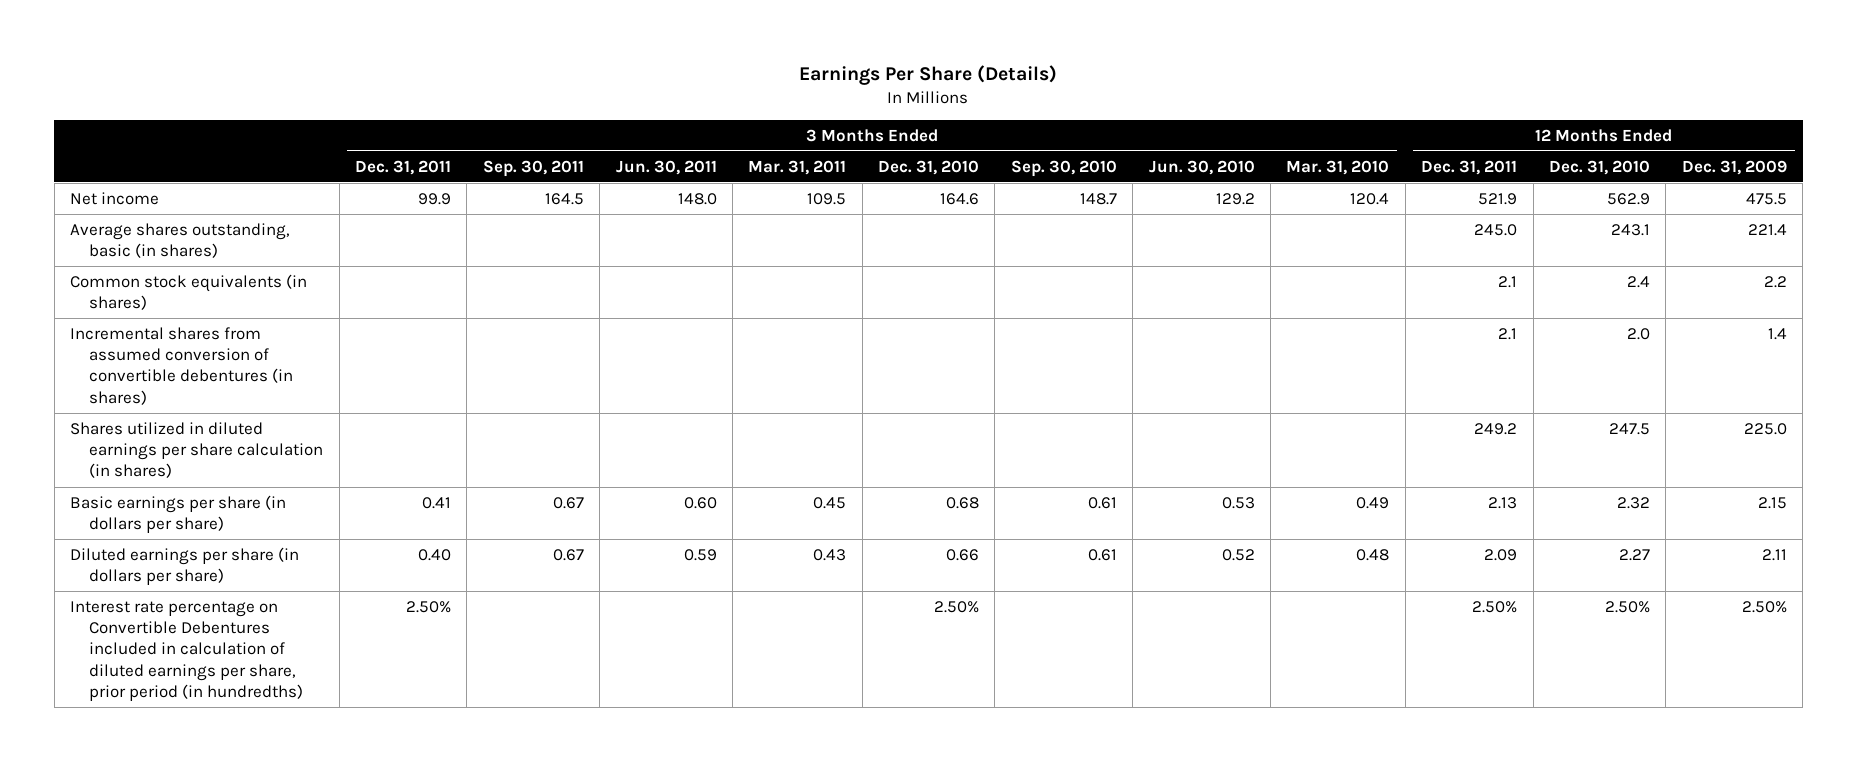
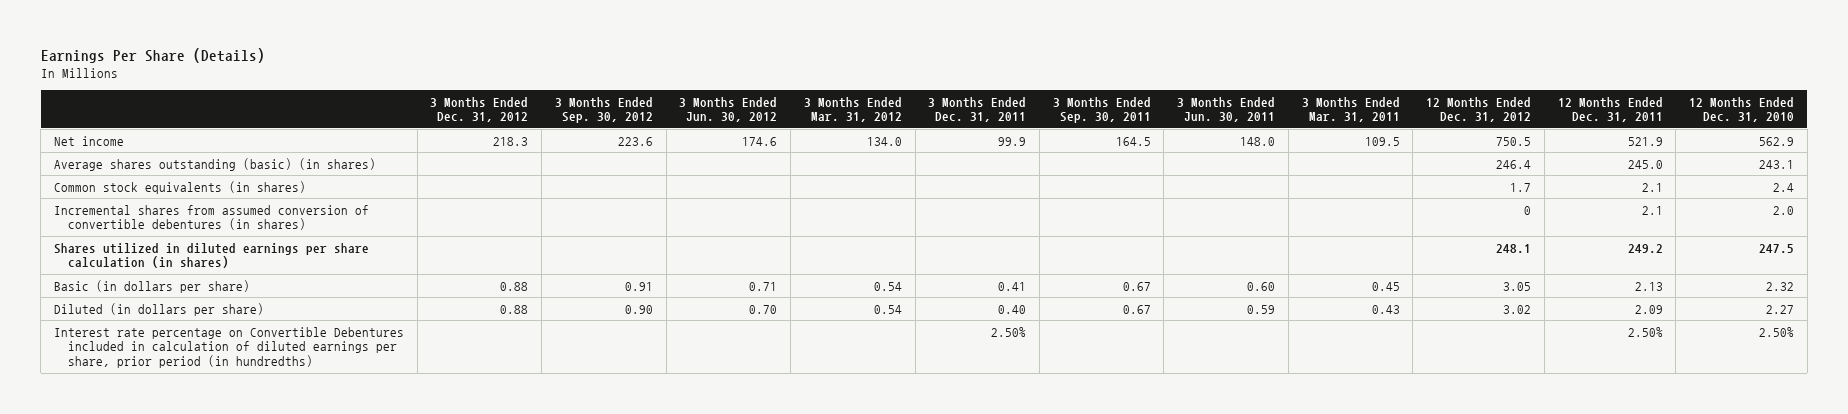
- | 3 Months Ended Dec. 31, 2011 | 3 Months Ended Sep. 30, 2011 | 3 Months Ended Jun. 30, 2011 | 3 Months Ended Mar. 31, 2011 | 3 Months Ended Dec. 31, 2010 | 3 Months Ended Sep. 30, 2010 | 3 Months Ended Jun. 30, 2010 | 3 Months Ended Mar. 31, 2010 | 12 Months Ended Dec. 31, 2011 | 12 Months Ended Dec. 31, 2010 | 12 Months Ended Dec. 31, 2009
+ | 3 Months Ended Dec. 31, 2012 | 3 Months Ended Sep. 30, 2012 | 3 Months Ended Jun. 30, 2012 | 3 Months Ended Mar. 31, 2012 | 3 Months Ended Dec. 31, 2011 | 3 Months Ended Sep. 30, 2011 | 3 Months Ended Jun. 30, 2011 | 3 Months Ended Mar. 31, 2011 | 12 Months Ended Dec. 31, 2012 | 12 Months Ended Dec. 31, 2011 | 12 Months Ended Dec. 31, 2010
- Average shares outstanding, basic (in shares) | | | | | | | | | 245.0 | 243.1 | 221.4
+ Average shares outstanding (basic) (in shares) | | | | | | | | | 246.4 | 245.0 | 243.1
- Basic earnings per share (in dollars per share) | 0.41 | 0.67 | 0.60 | 0.45 | 0.68 | 0.61 | 0.53 | 0.49 | 2.13 | 2.32 | 2.15
- Diluted earnings per share (in dollars per share) | 0.40 | 0.67 | 0.59 | 0.43 | 0.66 | 0.61 | 0.52 | 0.48 | 2.09 | 2.27 | 2.11
+ Basic (in dollars per share) | 0.88 | 0.91 | 0.71 | 0.54 | 0.41 | 0.67 | 0.60 | 0.45 | 3.05 | 2.13 | 2.32
+ Diluted (in dollars per share) | 0.88 | 0.90 | 0.70 | 0.54 | 0.40 | 0.67 | 0.59 | 0.43 | 3.02 | 2.09 | 2.27

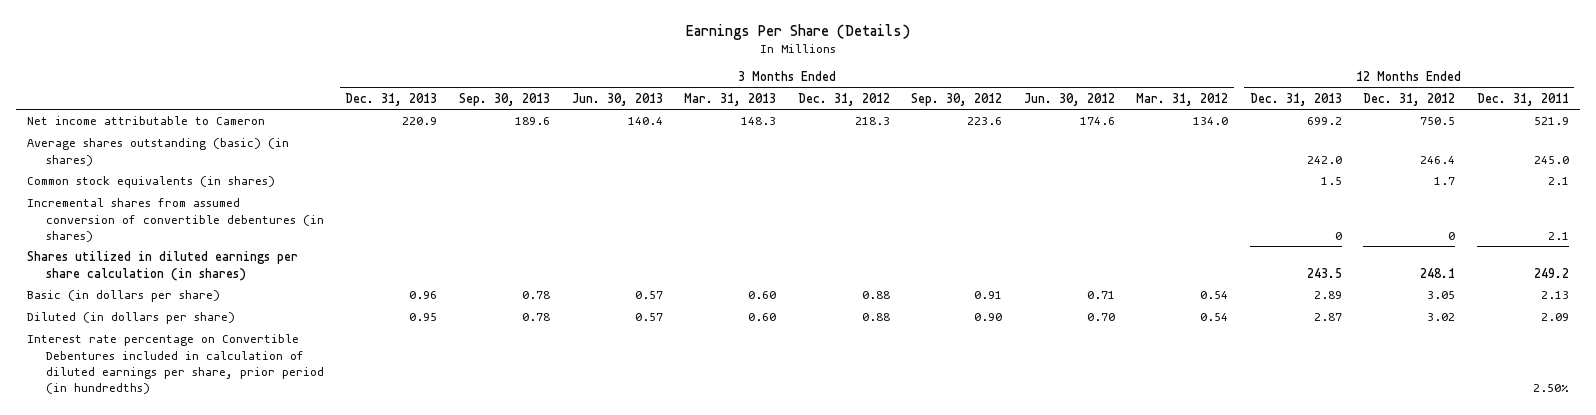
- | 3 Months Ended Dec. 31, 2012 | 3 Months Ended Sep. 30, 2012 | 3 Months Ended Jun. 30, 2012 | 3 Months Ended Mar. 31, 2012 | 3 Months Ended Dec. 31, 2011 | 3 Months Ended Sep. 30, 2011 | 3 Months Ended Jun. 30, 2011 | 3 Months Ended Mar. 31, 2011 | 12 Months Ended Dec. 31, 2012 | 12 Months Ended Dec. 31, 2011 | 12 Months Ended Dec. 31, 2010
+ | 3 Months Ended Dec. 31, 2013 | 3 Months Ended Sep. 30, 2013 | 3 Months Ended Jun. 30, 2013 | 3 Months Ended Mar. 31, 2013 | 3 Months Ended Dec. 31, 2012 | 3 Months Ended Sep. 30, 2012 | 3 Months Ended Jun. 30, 2012 | 3 Months Ended Mar. 31, 2012 | 12 Months Ended Dec. 31, 2013 | 12 Months Ended Dec. 31, 2012 | 12 Months Ended Dec. 31, 2011
- Net income | 218.3 | 223.6 | 174.6 | 134.0 | 99.9 | 164.5 | 148.0 | 109.5 | 750.5 | 521.9 | 562.9
+ Net income attributable to Cameron | 220.9 | 189.6 | 140.4 | 148.3 | 218.3 | 223.6 | 174.6 | 134.0 | 699.2 | 750.5 | 521.9

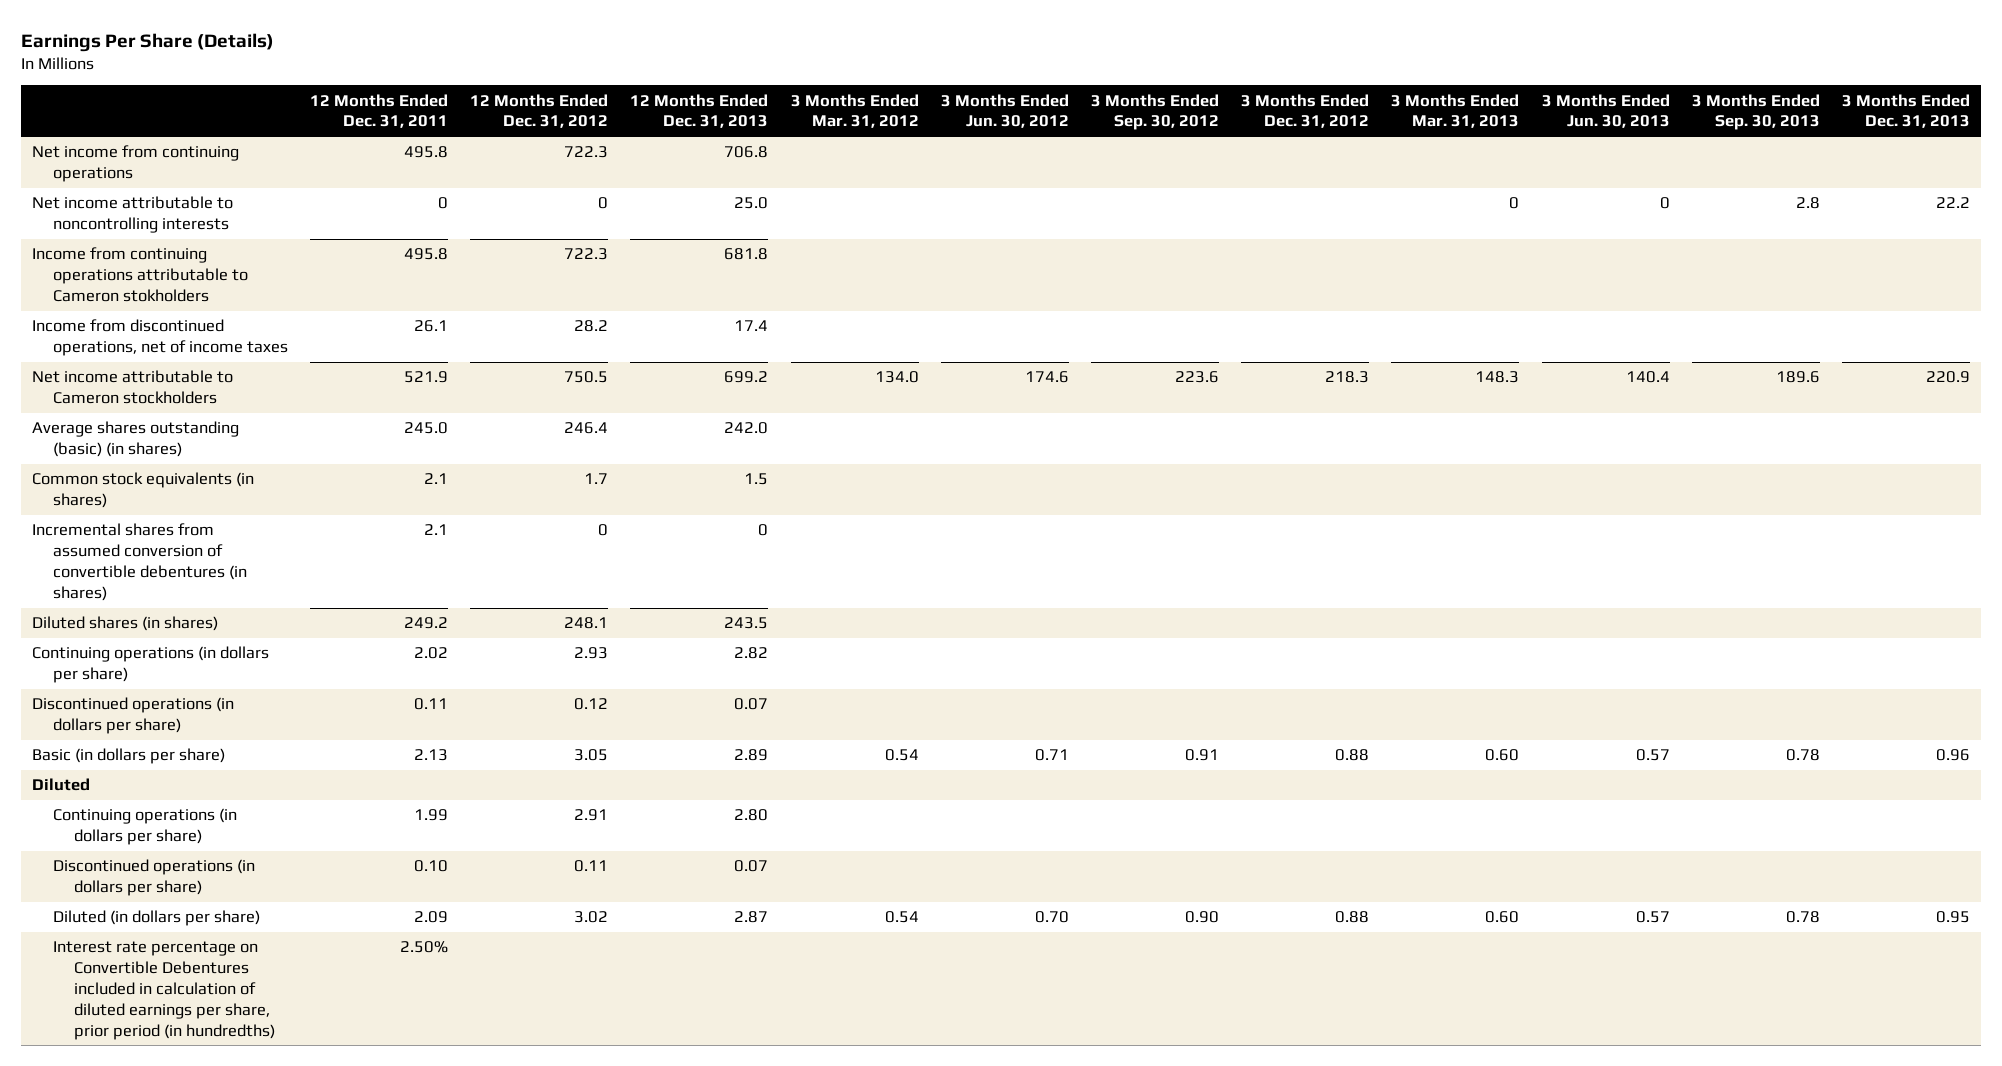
- | 3 Months Ended Dec. 31, 2013 | 3 Months Ended Sep. 30, 2013 | 3 Months Ended Jun. 30, 2013 | 3 Months Ended Mar. 31, 2013 | 3 Months Ended Dec. 31, 2012 | 3 Months Ended Sep. 30, 2012 | 3 Months Ended Jun. 30, 2012 | 3 Months Ended Mar. 31, 2012 | 12 Months Ended Dec. 31, 2013 | 12 Months Ended Dec. 31, 2012 | 12 Months Ended Dec. 31, 2011
+ | 12 Months Ended Dec. 31, 2011 | 12 Months Ended Dec. 31, 2012 | 12 Months Ended Dec. 31, 2013 | 3 Months Ended Mar. 31, 2012 | 3 Months Ended Jun. 30, 2012 | 3 Months Ended Sep. 30, 2012 | 3 Months Ended Dec. 31, 2012 | 3 Months Ended Mar. 31, 2013 | 3 Months Ended Jun. 30, 2013 | 3 Months Ended Sep. 30, 2013 | 3 Months Ended Dec. 31, 2013
- Net income attributable to Cameron | 220.9 | 189.6 | 140.4 | 148.3 | 218.3 | 223.6 | 174.6 | 134.0 | 699.2 | 750.5 | 521.9
+ Net income from continuing operations | 495.8 | 722.3 | 706.8 | | | | | | | |
+ Net income attributable to noncontrolling interests | 0 | 0 | 25.0 | | | | | 0 | 0 | 2.8 | 22.2
+ Income from continuing operations attributable to Cameron stokholders | 495.8 | 722.3 | 681.8 | | | | | | | |
+ Income from discontinued operations, net of income taxes | 26.1 | 28.2 | 17.4 | | | | | | | |
+ Net income attributable to Cameron stockholders | 521.9 | 750.5 | 699.2 | 134.0 | 174.6 | 223.6 | 218.3 | 148.3 | 140.4 | 189.6 | 220.9
- Shares utilized in diluted earnings per share calculation (in shares) | | | | | | | | | 243.5 | 248.1 | 249.2
+ Diluted shares (in shares) | 249.2 | 248.1 | 243.5 | | | | | | | |
+ Continuing operations (in dollars per share) | 2.02 | 2.93 | 2.82 | | | | | | | |
+ Discontinued operations (in dollars per share) | 0.11 | 0.12 | 0.07 | | | | | | | |
+ Diluted
+ Continuing operations (in dollars per share) | 1.99 | 2.91 | 2.80 | | | | | | | |
+ Discontinued operations (in dollars per share) | 0.10 | 0.11 | 0.07 | | | | | | | |

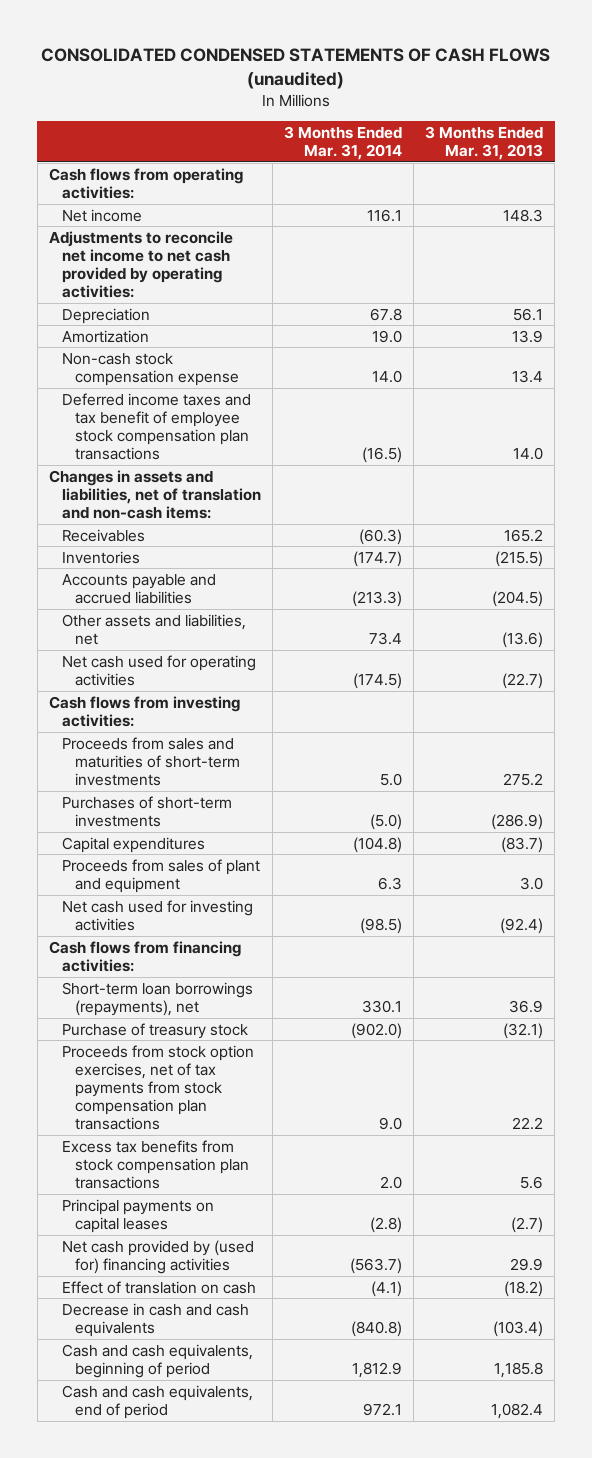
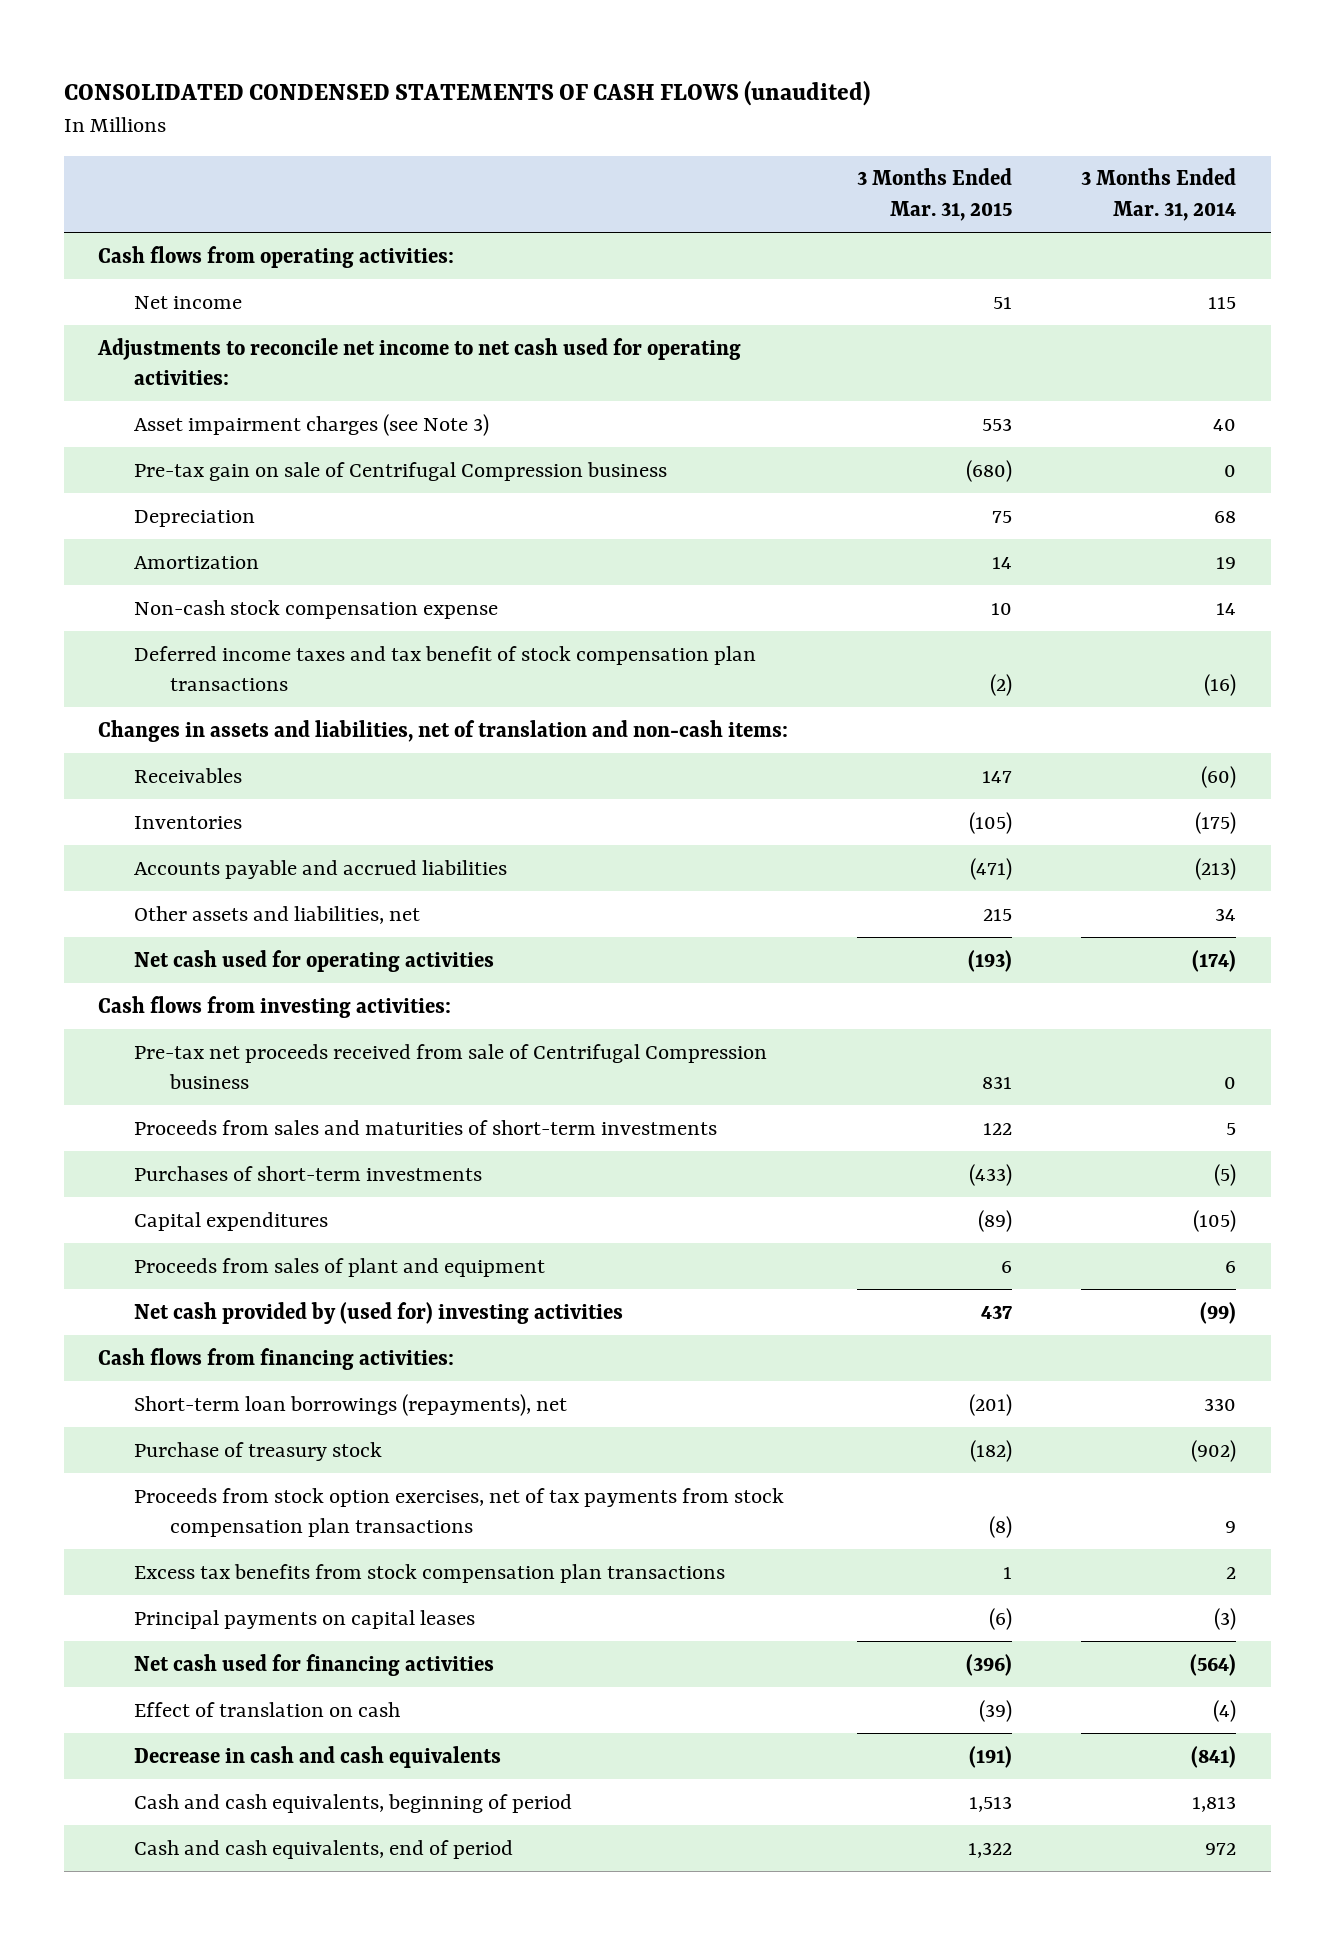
- | 3 Months Ended Mar. 31, 2014 | 3 Months Ended Mar. 31, 2013
+ | 3 Months Ended Mar. 31, 2015 | 3 Months Ended Mar. 31, 2014
- Net income | 116.1 | 148.3
- Adjustments to reconcile net income to net cash provided by operating activities:
- Depreciation | 67.8 | 56.1
- Amortization | 19.0 | 13.9
- Non-cash stock compensation expense | 14.0 | 13.4
- Deferred income taxes and tax benefit of employee stock compensation plan transactions | (16.5) | 14.0
+ Net income | 51 | 115
+ Adjustments to reconcile net income to net cash used for operating activities:
+ Asset impairment charges (see Note 3) | 553 | 40
+ Pre-tax gain on sale of Centrifugal Compression business | (680) | 0
+ Depreciation | 75 | 68
+ Amortization | 14 | 19
+ Non-cash stock compensation expense | 10 | 14
+ Deferred income taxes and tax benefit of stock compensation plan transactions | (2) | (16)
- Receivables | (60.3) | 165.2
- Inventories | (174.7) | (215.5)
- Accounts payable and accrued liabilities | (213.3) | (204.5)
- Other assets and liabilities, net | 73.4 | (13.6)
- Net cash used for operating activities | (174.5) | (22.7)
+ Receivables | 147 | (60)
+ Inventories | (105) | (175)
+ Accounts payable and accrued liabilities | (471) | (213)
+ Other assets and liabilities, net | 215 | 34
+ Net cash used for operating activities | (193) | (174)
- Proceeds from sales and maturities of short-term investments | 5.0 | 275.2
- Purchases of short-term investments | (5.0) | (286.9)
- Capital expenditures | (104.8) | (83.7)
- Proceeds from sales of plant and equipment | 6.3 | 3.0
- Net cash used for investing activities | (98.5) | (92.4)
+ Pre-tax net proceeds received from sale of Centrifugal Compression business | 831 | 0
+ Proceeds from sales and maturities of short-term investments | 122 | 5
+ Purchases of short-term investments | (433) | (5)
+ Capital expenditures | (89) | (105)
+ Proceeds from sales of plant and equipment | 6 | 6
+ Net cash provided by (used for) investing activities | 437 | (99)
- Short-term loan borrowings (repayments), net | 330.1 | 36.9
- Purchase of treasury stock | (902.0) | (32.1)
- Proceeds from stock option exercises, net of tax payments from stock compensation plan transactions | 9.0 | 22.2
- Excess tax benefits from stock compensation plan transactions | 2.0 | 5.6
- Principal payments on capital leases | (2.8) | (2.7)
- Net cash provided by (used for) financing activities | (563.7) | 29.9
- Effect of translation on cash | (4.1) | (18.2)
- Decrease in cash and cash equivalents | (840.8) | (103.4)
- Cash and cash equivalents, beginning of period | 1,812.9 | 1,185.8
- Cash and cash equivalents, end of period | 972.1 | 1,082.4
+ Short-term loan borrowings (repayments), net | (201) | 330
+ Purchase of treasury stock | (182) | (902)
+ Proceeds from stock option exercises, net of tax payments from stock compensation plan transactions | (8) | 9
+ Excess tax benefits from stock compensation plan transactions | 1 | 2
+ Principal payments on capital leases | (6) | (3)
+ Net cash used for financing activities | (396) | (564)
+ Effect of translation on cash | (39) | (4)
+ Decrease in cash and cash equivalents | (191) | (841)
+ Cash and cash equivalents, beginning of period | 1,513 | 1,813
+ Cash and cash equivalents, end of period | 1,322 | 972

